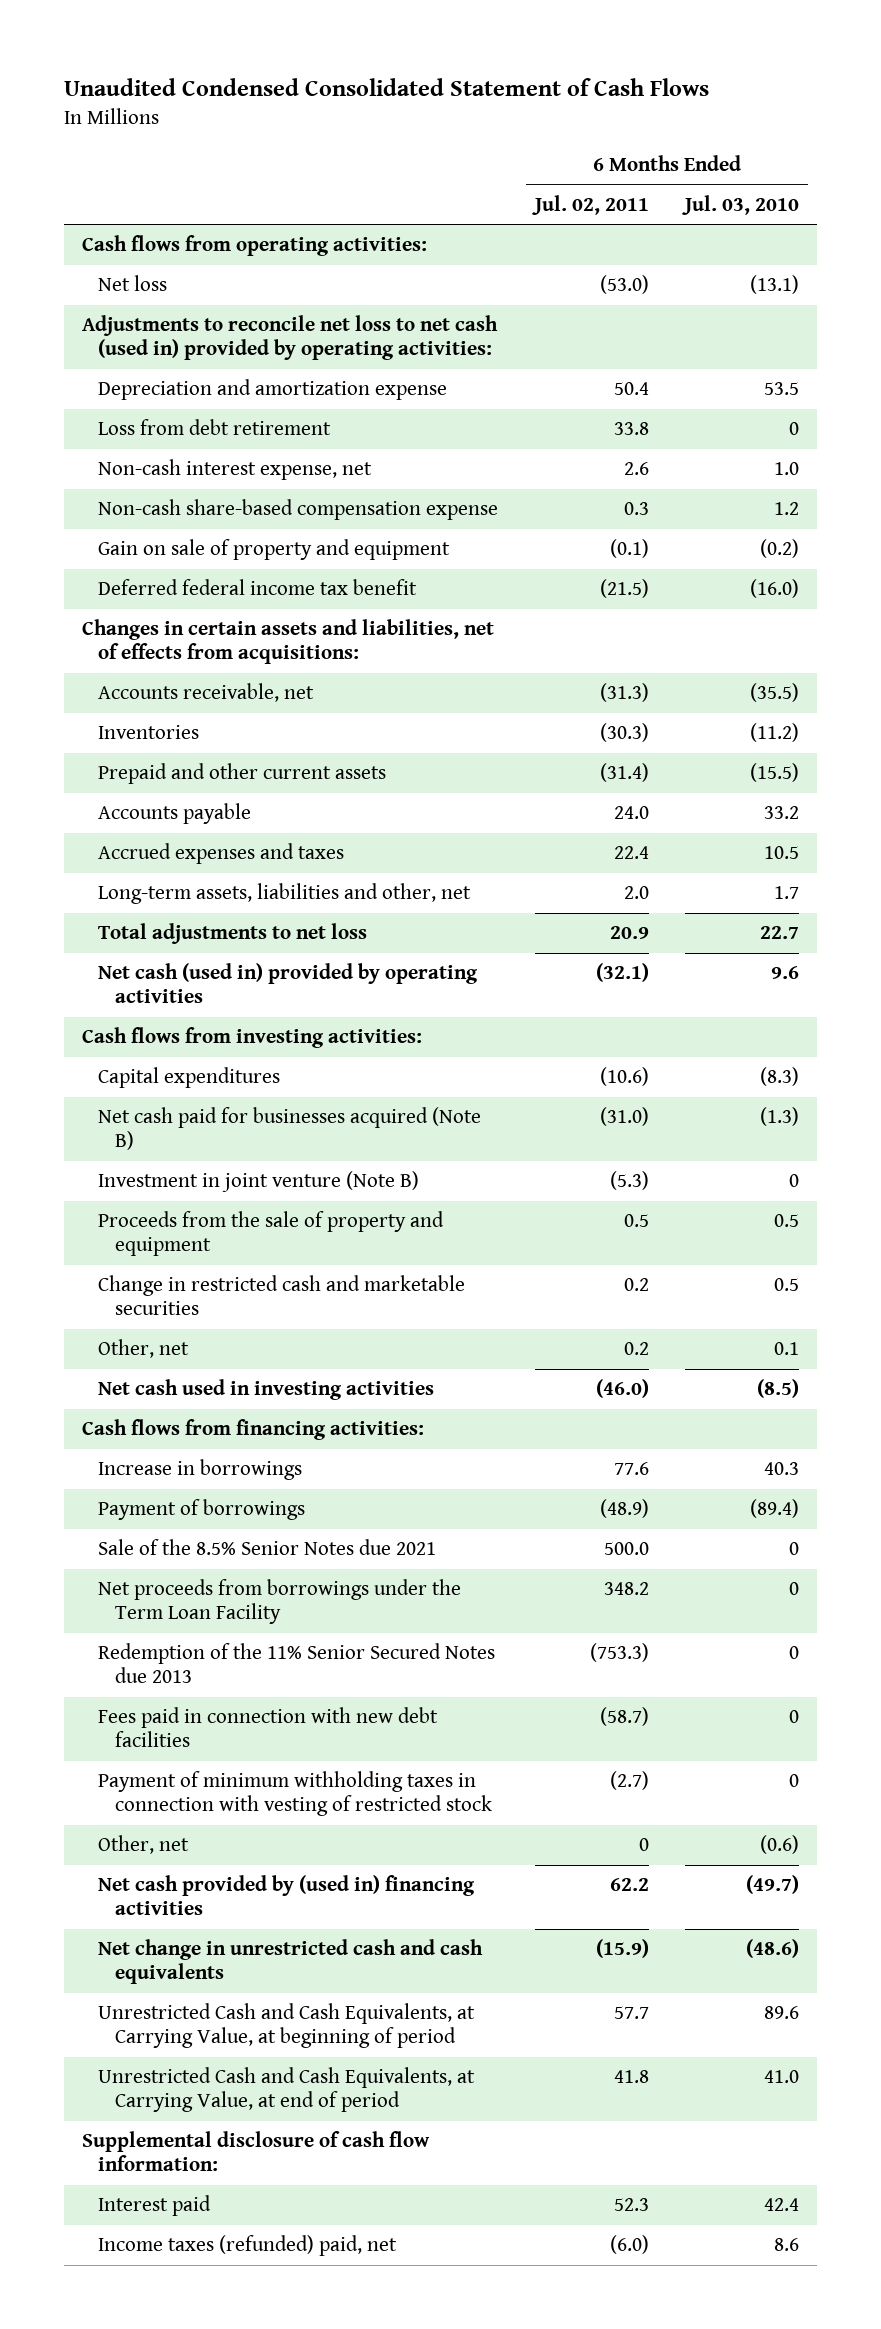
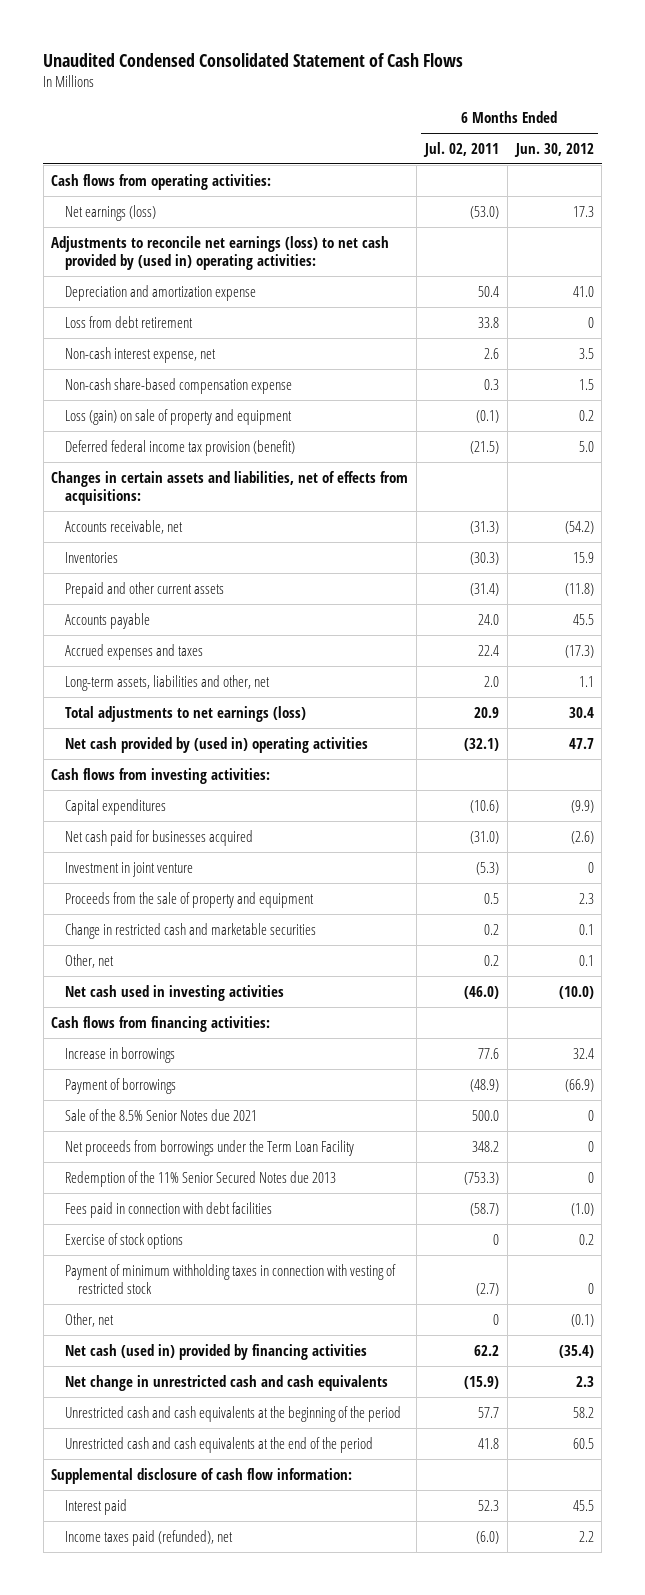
- | 6 Months Ended Jul. 02, 2011 | 6 Months Ended Jul. 03, 2010
+ | 6 Months Ended Jul. 02, 2011 | 6 Months Ended Jun. 30, 2012
- Net loss | (53.0) | (13.1)
- Adjustments to reconcile net loss to net cash (used in) provided by operating activities:
+ Net earnings (loss) | (53.0) | 17.3
+ Adjustments to reconcile net earnings (loss) to net cash provided by (used in) operating activities:
- Gain on sale of property and equipment | (0.1) | (0.2)
- Deferred federal income tax benefit | (21.5) | (16.0)
+ Loss (gain) on sale of property and equipment | (0.1) | 0.2
+ Deferred federal income tax provision (benefit) | (21.5) | 5.0
- Total adjustments to net loss | 20.9 | 22.7
- Net cash (used in) provided by operating activities | (32.1) | 9.6
+ Total adjustments to net earnings (loss) | 20.9 | 30.4
+ Net cash provided by (used in) operating activities | (32.1) | 47.7
- Net cash paid for businesses acquired (Note B) | (31.0) | (1.3)
- Investment in joint venture (Note B) | (5.3) | 0
+ Net cash paid for businesses acquired | (31.0) | (2.6)
+ Investment in joint venture | (5.3) | 0
- Fees paid in connection with new debt facilities | (58.7) | 0
+ Fees paid in connection with debt facilities | (58.7) | (1.0)
+ Exercise of stock options | 0 | 0.2
- Net cash provided by (used in) financing activities | 62.2 | (49.7)
+ Net cash (used in) provided by financing activities | 62.2 | (35.4)
- Unrestricted Cash and Cash Equivalents, at Carrying Value, at beginning of period | 57.7 | 89.6
- Unrestricted Cash and Cash Equivalents, at Carrying Value, at end of period | 41.8 | 41.0
+ Unrestricted cash and cash equivalents at the beginning of the period | 57.7 | 58.2
+ Unrestricted cash and cash equivalents at the end of the period | 41.8 | 60.5
- Income taxes (refunded) paid, net | (6.0) | 8.6
+ Income taxes paid (refunded), net | (6.0) | 2.2

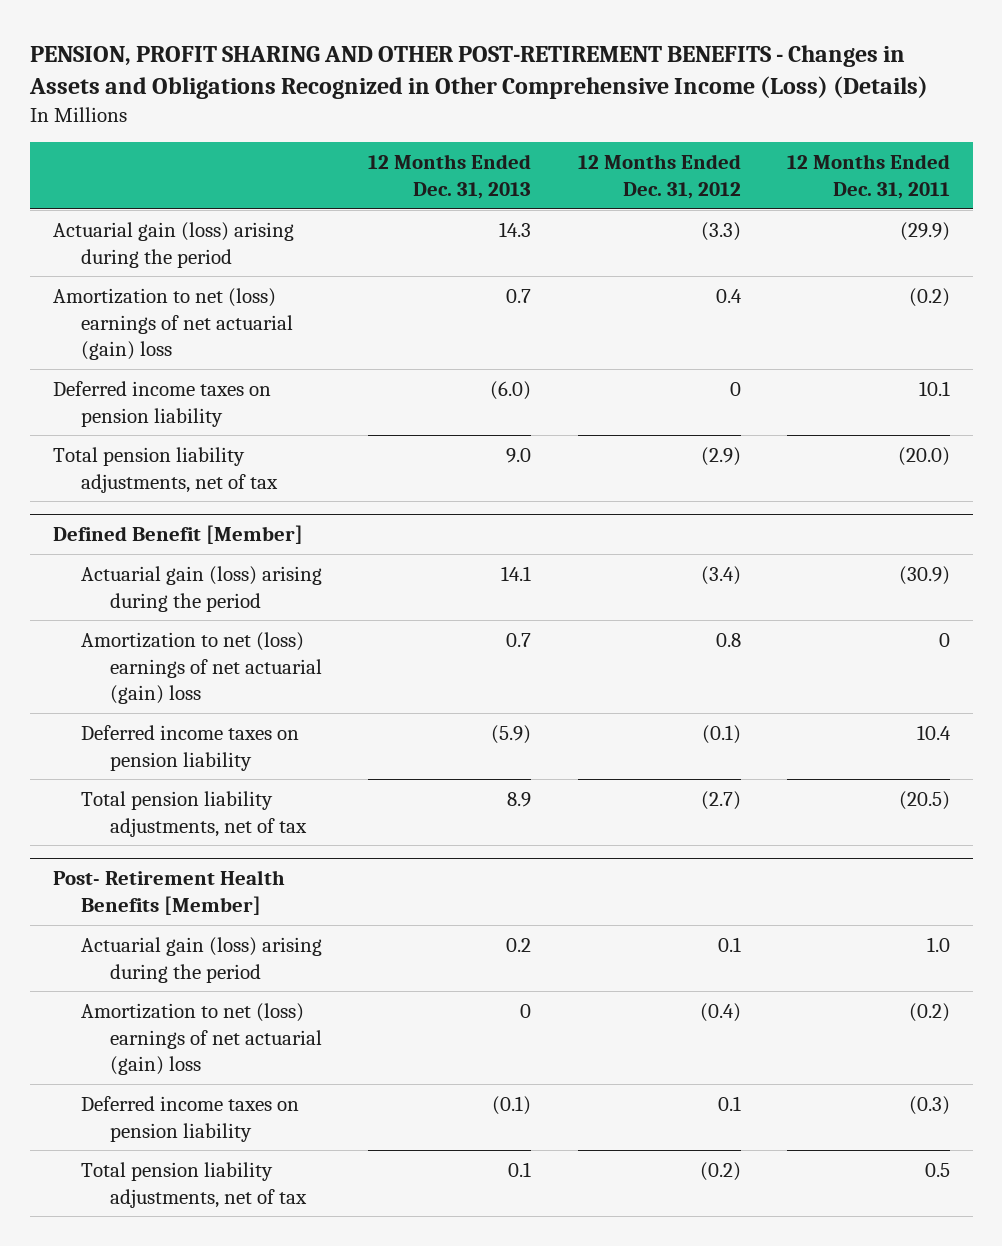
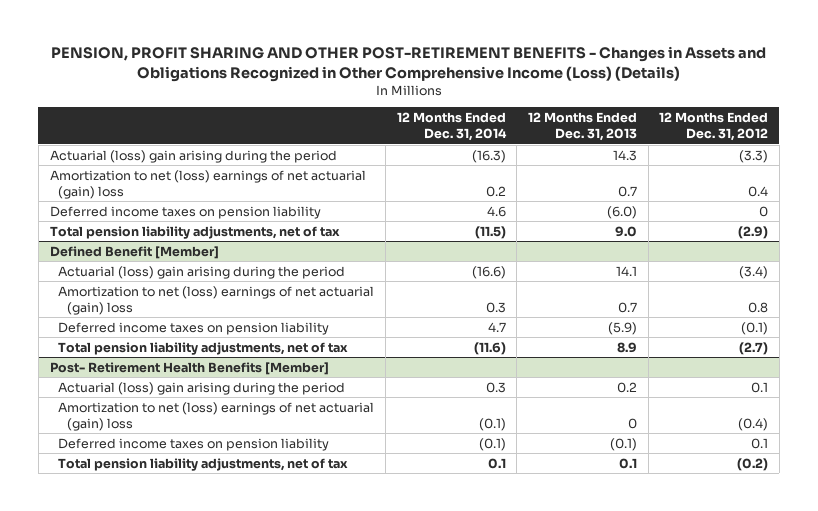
- | 12 Months Ended Dec. 31, 2013 | 12 Months Ended Dec. 31, 2012 | 12 Months Ended Dec. 31, 2011
+ | 12 Months Ended Dec. 31, 2014 | 12 Months Ended Dec. 31, 2013 | 12 Months Ended Dec. 31, 2012
- Actuarial gain (loss) arising during the period | 14.3 | (3.3) | (29.9)
+ Actuarial (loss) gain arising during the period | (16.3) | 14.3 | (3.3)
@ Defined Benefit [Member]
- Actuarial gain (loss) arising during the period | 14.1 | (3.4) | (30.9)
+ Actuarial (loss) gain arising during the period | (16.6) | 14.1 | (3.4)
@ Post- Retirement Health Benefits [Member]
- Actuarial gain (loss) arising during the period | 0.2 | 0.1 | 1.0
+ Actuarial (loss) gain arising during the period | 0.3 | 0.2 | 0.1

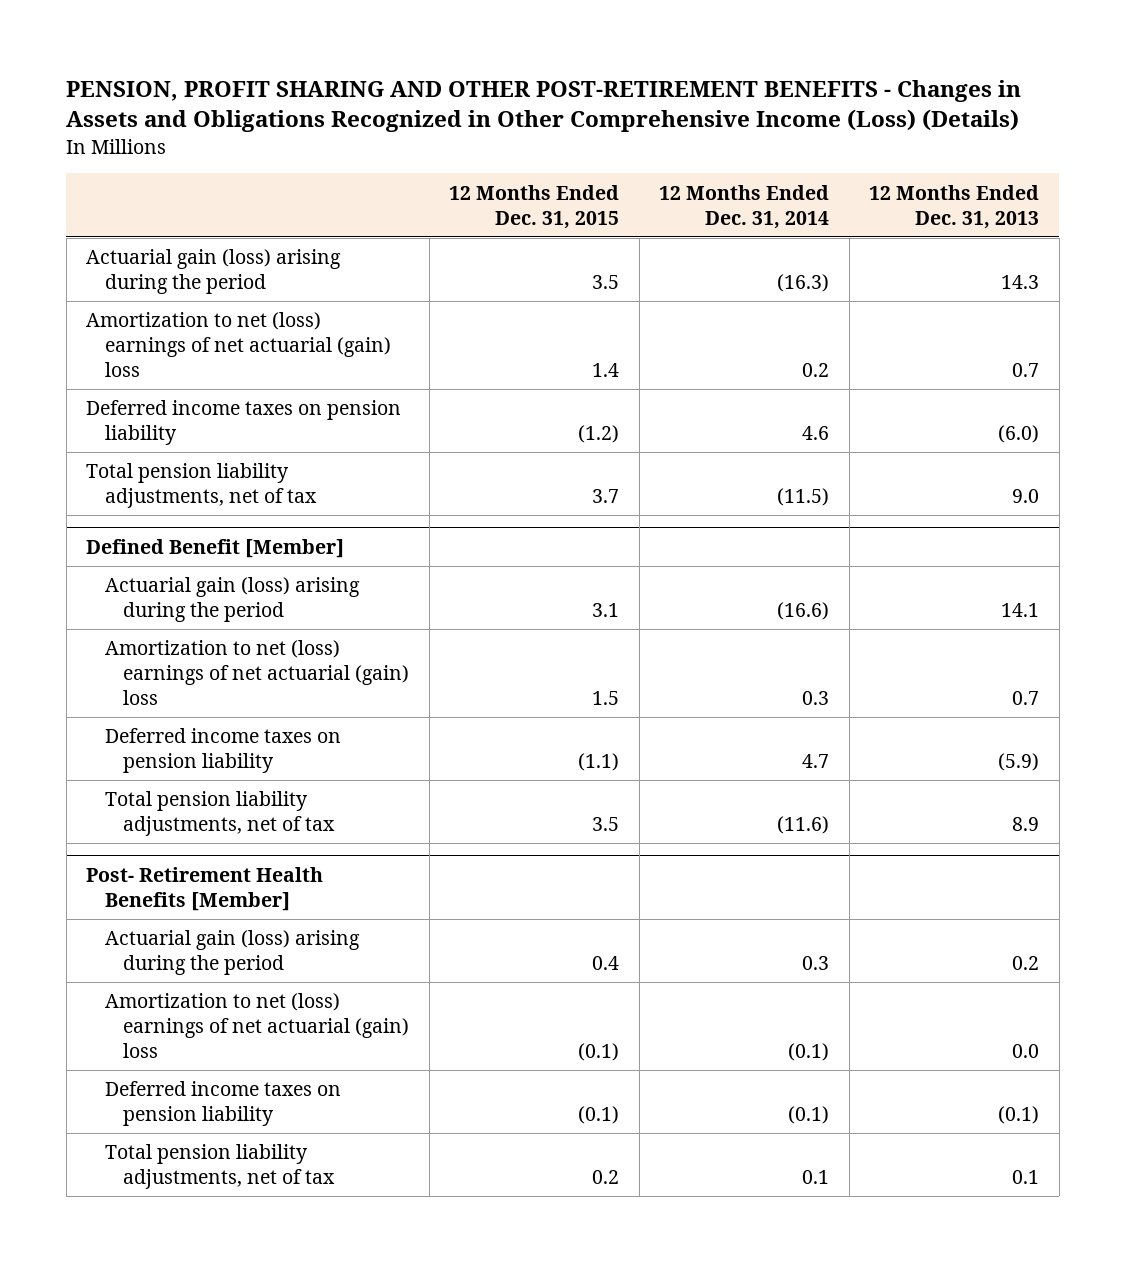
- | 12 Months Ended Dec. 31, 2014 | 12 Months Ended Dec. 31, 2013 | 12 Months Ended Dec. 31, 2012
+ | 12 Months Ended Dec. 31, 2015 | 12 Months Ended Dec. 31, 2014 | 12 Months Ended Dec. 31, 2013
- Actuarial (loss) gain arising during the period | (16.3) | 14.3 | (3.3)
+ Actuarial gain (loss) arising during the period | 3.5 | (16.3) | 14.3
@ Defined Benefit [Member]
- Actuarial (loss) gain arising during the period | (16.6) | 14.1 | (3.4)
+ Actuarial gain (loss) arising during the period | 3.1 | (16.6) | 14.1
@ Post- Retirement Health Benefits [Member]
- Actuarial (loss) gain arising during the period | 0.3 | 0.2 | 0.1
- Amortization to net (loss) earnings of net actuarial (gain) loss | (0.1) | 0 | (0.4)
+ Actuarial gain (loss) arising during the period | 0.4 | 0.3 | 0.2
+ Amortization to net (loss) earnings of net actuarial (gain) loss | (0.1) | (0.1) | 0.0

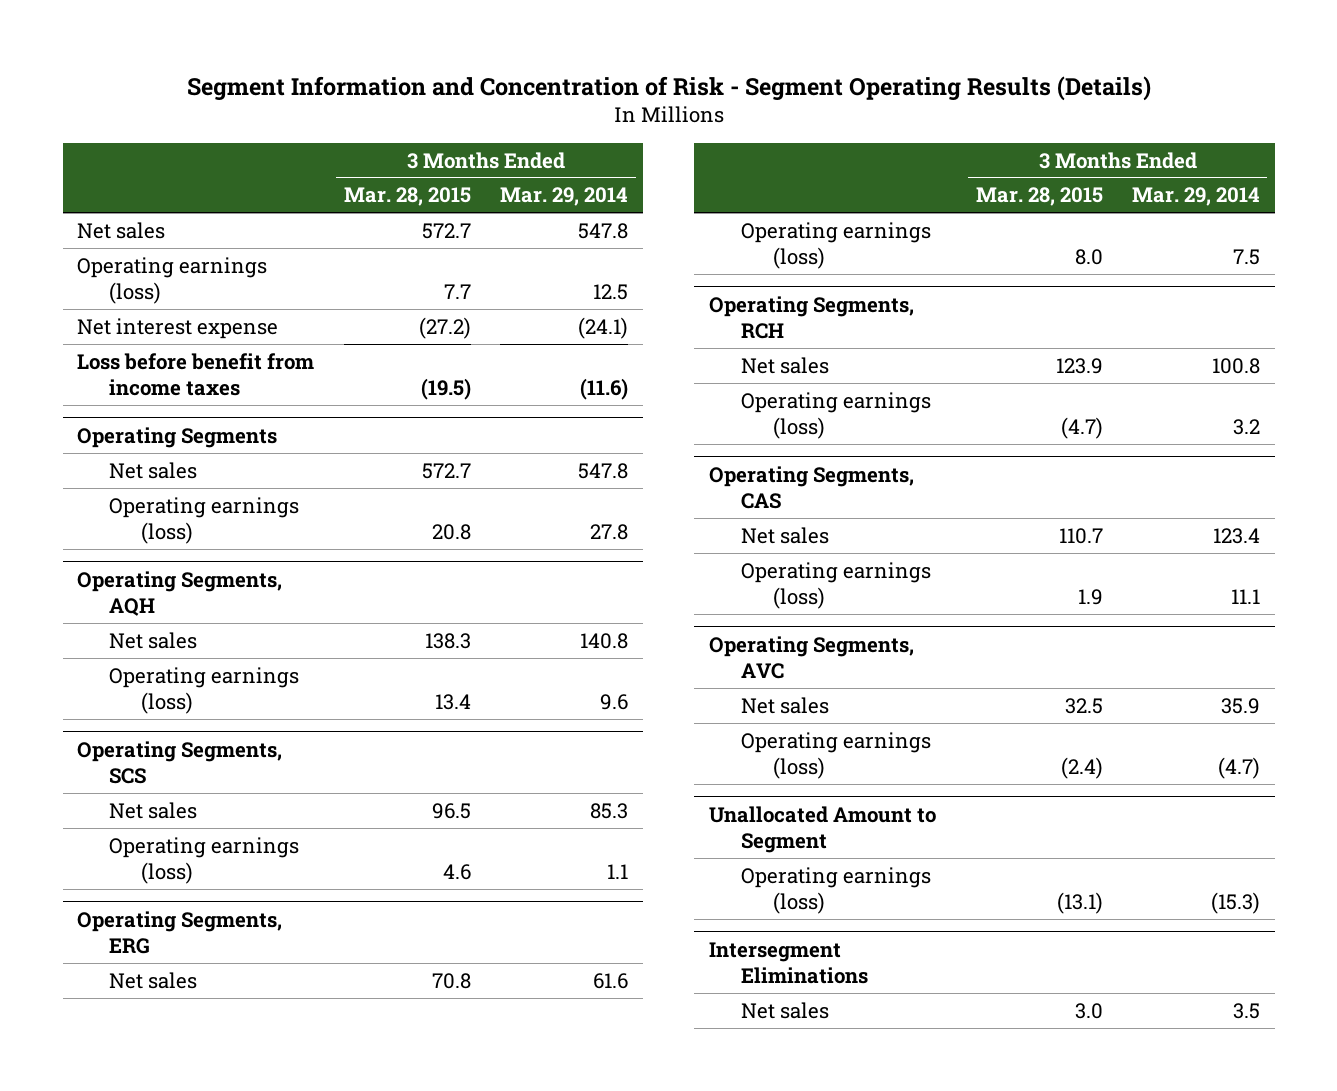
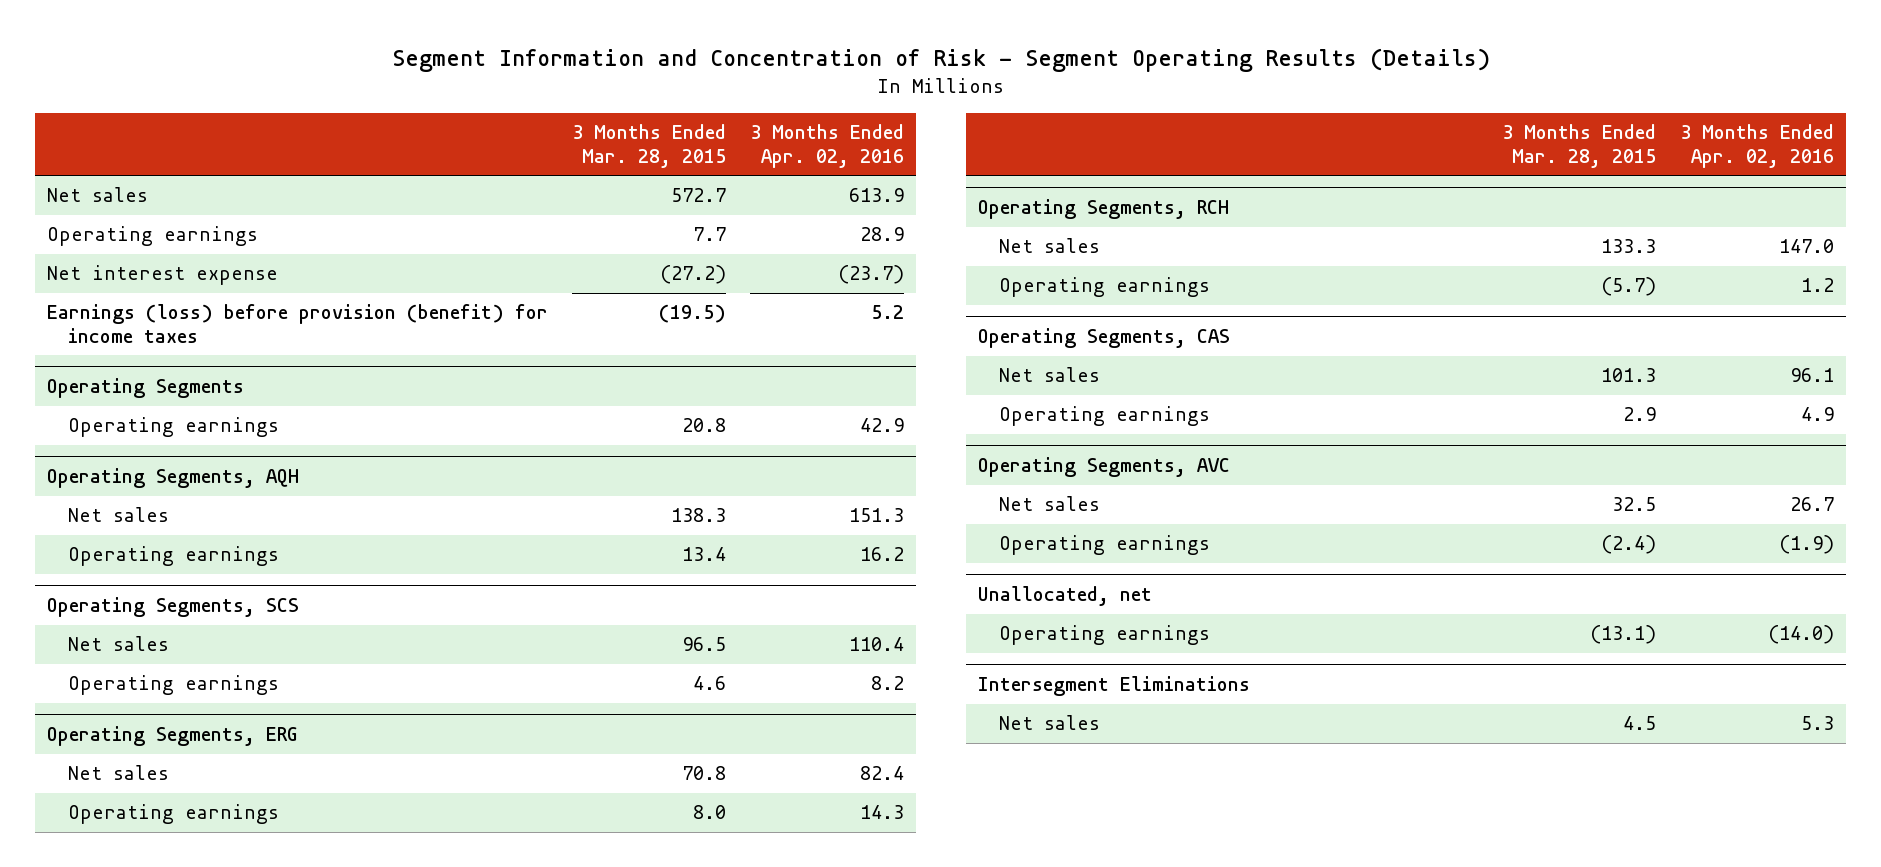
- | 3 Months Ended Mar. 28, 2015 | 3 Months Ended Mar. 29, 2014
+ | 3 Months Ended Mar. 28, 2015 | 3 Months Ended Apr. 02, 2016
- Operating earnings (loss) | 7.7 | 12.5
+ Operating earnings | 7.7 | 28.9
- Loss before benefit from income taxes | (19.5) | (11.6)
+ Earnings (loss) before provision (benefit) for income taxes | (19.5) | 5.2
@ Operating Segments
- Net sales | 572.7 | 547.8
- Operating earnings (loss) | 20.8 | 27.8
+ Operating earnings | 20.8 | 42.9
@ Operating Segments, AQH
- Operating earnings (loss) | 13.4 | 9.6
+ Operating earnings | 13.4 | 16.2
@ Operating Segments, SCS
- Operating earnings (loss) | 4.6 | 1.1
+ Operating earnings | 4.6 | 8.2
@ Operating Segments, ERG
- Operating earnings (loss) | 8.0 | 7.5
+ Operating earnings | 8.0 | 14.3
@ Operating Segments, RCH
- Net sales | 123.9 | 100.8
- Operating earnings (loss) | (4.7) | 3.2
+ Net sales | 133.3 | 147.0
+ Operating earnings | (5.7) | 1.2
@ Operating Segments, CAS
- Net sales | 110.7 | 123.4
- Operating earnings (loss) | 1.9 | 11.1
+ Net sales | 101.3 | 96.1
+ Operating earnings | 2.9 | 4.9
@ Operating Segments, AVC
- Operating earnings (loss) | (2.4) | (4.7)
- Unallocated Amount to Segment
- Operating earnings (loss) | (13.1) | (15.3)
@ Operating Segments, AVC
+ Operating earnings | (2.4) | (1.9)
+ Unallocated, net
+ Operating earnings | (13.1) | (14.0)
@ Intersegment Eliminations
- Net sales | 3.0 | 3.5
+ Net sales | 4.5 | 5.3

